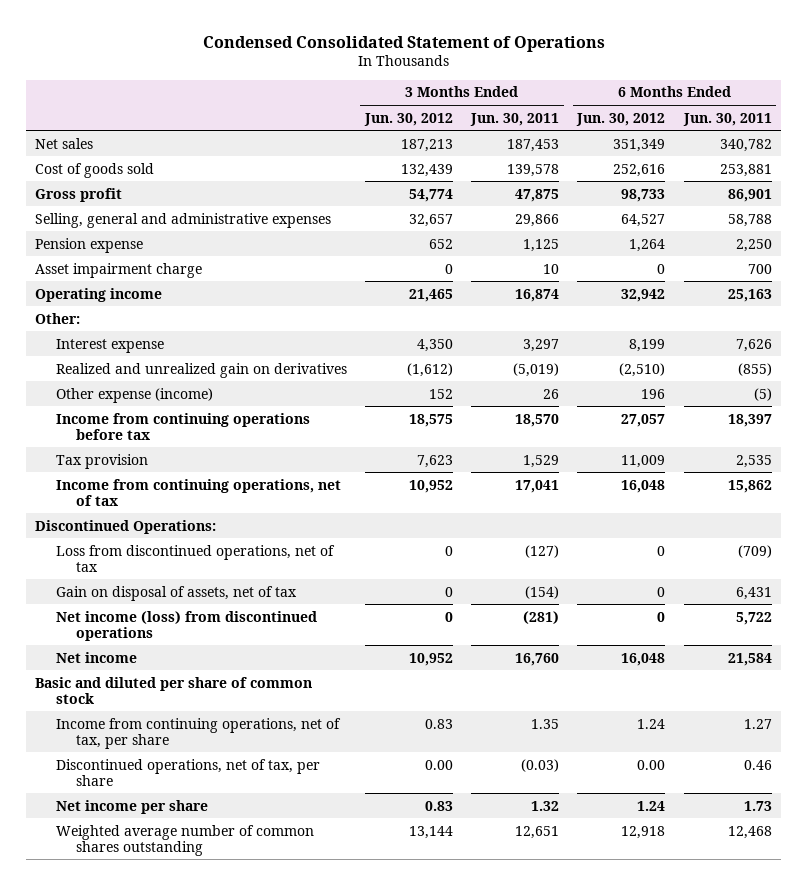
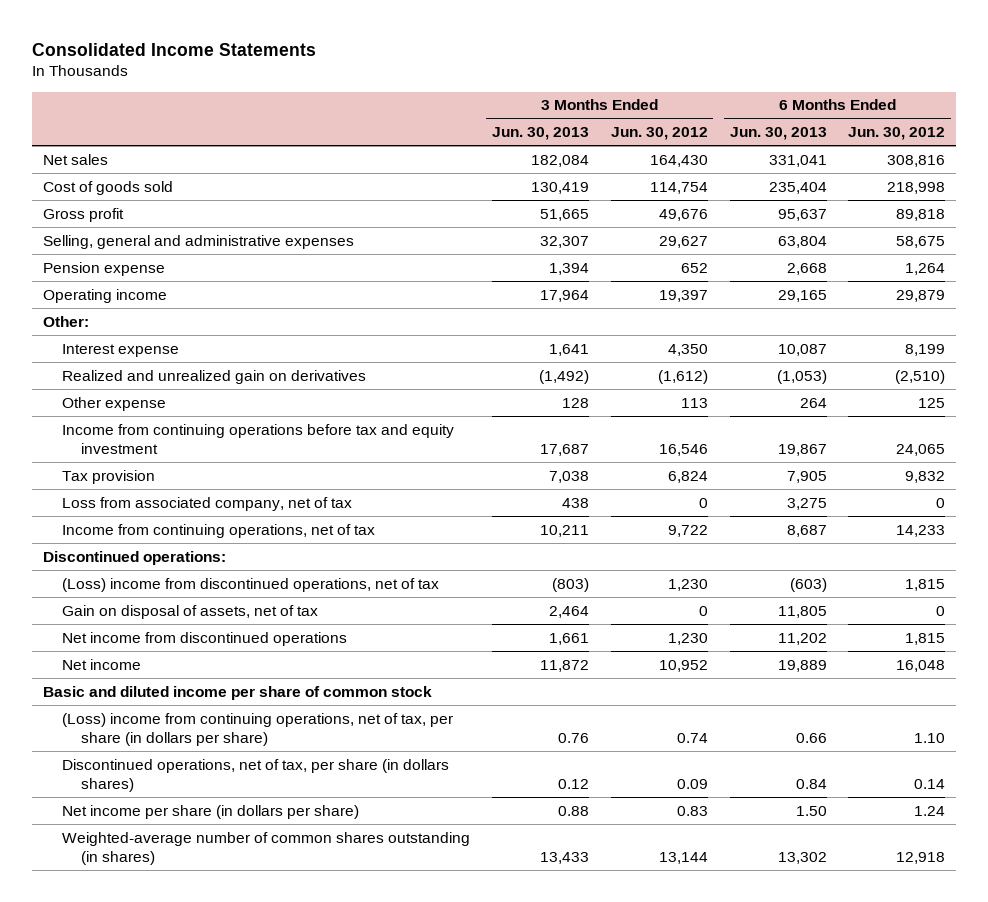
- Condensed Consolidated Statement of Operations
+ Consolidated Income Statements
- | 3 Months Ended Jun. 30, 2012 | 3 Months Ended Jun. 30, 2011 | 6 Months Ended Jun. 30, 2012 | 6 Months Ended Jun. 30, 2011
+ | 3 Months Ended Jun. 30, 2013 | 3 Months Ended Jun. 30, 2012 | 6 Months Ended Jun. 30, 2013 | 6 Months Ended Jun. 30, 2012
- Net sales | 187,213 | 187,453 | 351,349 | 340,782
- Cost of goods sold | 132,439 | 139,578 | 252,616 | 253,881
- Gross profit | 54,774 | 47,875 | 98,733 | 86,901
- Selling, general and administrative expenses | 32,657 | 29,866 | 64,527 | 58,788
+ Net sales | 182,084 | 164,430 | 331,041 | 308,816
+ Cost of goods sold | 130,419 | 114,754 | 235,404 | 218,998
+ Gross profit | 51,665 | 49,676 | 95,637 | 89,818
+ Selling, general and administrative expenses | 32,307 | 29,627 | 63,804 | 58,675
- Asset impairment charge | 0 | 10 | 0 | 700
- Operating income | 21,465 | 16,874 | 32,942 | 25,163
+ Operating income | 17,964 | 19,397 | 29,165 | 29,879
- Other expense (income) | 152 | 26 | 196 | (5)
- Income from continuing operations before tax | 18,575 | 18,570 | 27,057 | 18,397
- Tax provision | 7,623 | 1,529 | 11,009 | 2,535
- Income from continuing operations, net of tax | 10,952 | 17,041 | 16,048 | 15,862
- Discontinued Operations:
- Loss from discontinued operations, net of tax | 0 | (127) | 0 | (709)
+ Other expense | 128 | 113 | 264 | 125
+ Income from continuing operations before tax and equity investment | 17,687 | 16,546 | 19,867 | 24,065
+ Tax provision | 7,038 | 6,824 | 7,905 | 9,832
+ Loss from associated company, net of tax | 438 | 0 | 3,275 | 0
+ Income from continuing operations, net of tax | 10,211 | 9,722 | 8,687 | 14,233
+ Discontinued operations:
+ (Loss) income from discontinued operations, net of tax | (803) | 1,230 | (603) | 1,815
- Net income (loss) from discontinued operations | 0 | (281) | 0 | 5,722
+ Net income from discontinued operations | 1,661 | 1,230 | 11,202 | 1,815
- Basic and diluted per share of common stock
- Income from continuing operations, net of tax, per share | 0.83 | 1.35 | 1.24 | 1.27
- Discontinued operations, net of tax, per share | 0.00 | (0.03) | 0.00 | 0.46
- Net income per share | 0.83 | 1.32 | 1.24 | 1.73
- Weighted average number of common shares outstanding | 13,144 | 12,651 | 12,918 | 12,468
+ Basic and diluted income per share of common stock
+ (Loss) income from continuing operations, net of tax, per share (in dollars per share) | 0.76 | 0.74 | 0.66 | 1.10
+ Discontinued operations, net of tax, per share (in dollars shares) | 0.12 | 0.09 | 0.84 | 0.14
+ Net income per share (in dollars per share) | 0.88 | 0.83 | 1.50 | 1.24
+ Weighted-average number of common shares outstanding (in shares) | 13,433 | 13,144 | 13,302 | 12,918

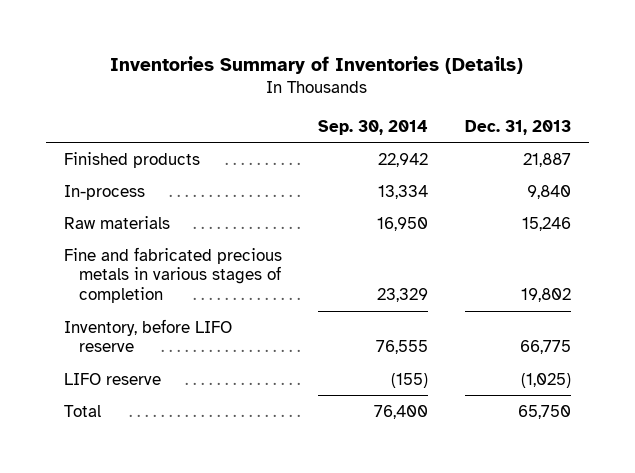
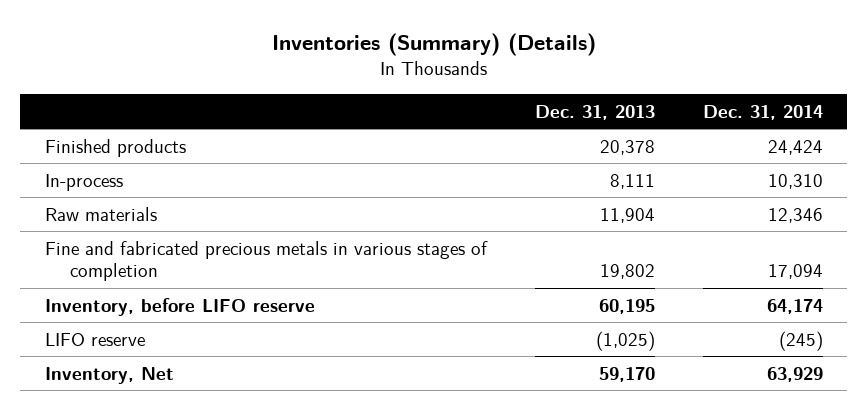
- Inventories Summary of Inventories (Details)
+ Inventories (Summary) (Details)
- | Sep. 30, 2014 | Dec. 31, 2013
+ | Dec. 31, 2013 | Dec. 31, 2014
- Finished products | 22,942 | 21,887
- In-process | 13,334 | 9,840
- Raw materials | 16,950 | 15,246
+ Finished products | 20,378 | 24,424
+ In-process | 8,111 | 10,310
+ Raw materials | 11,904 | 12,346
- Inventory, before LIFO reserve | 76,555 | 66,775
+ Inventory, before LIFO reserve | 60,195 | 64,174
- Total | 76,400 | 65,750
+ Inventory, Net | 59,170 | 63,929

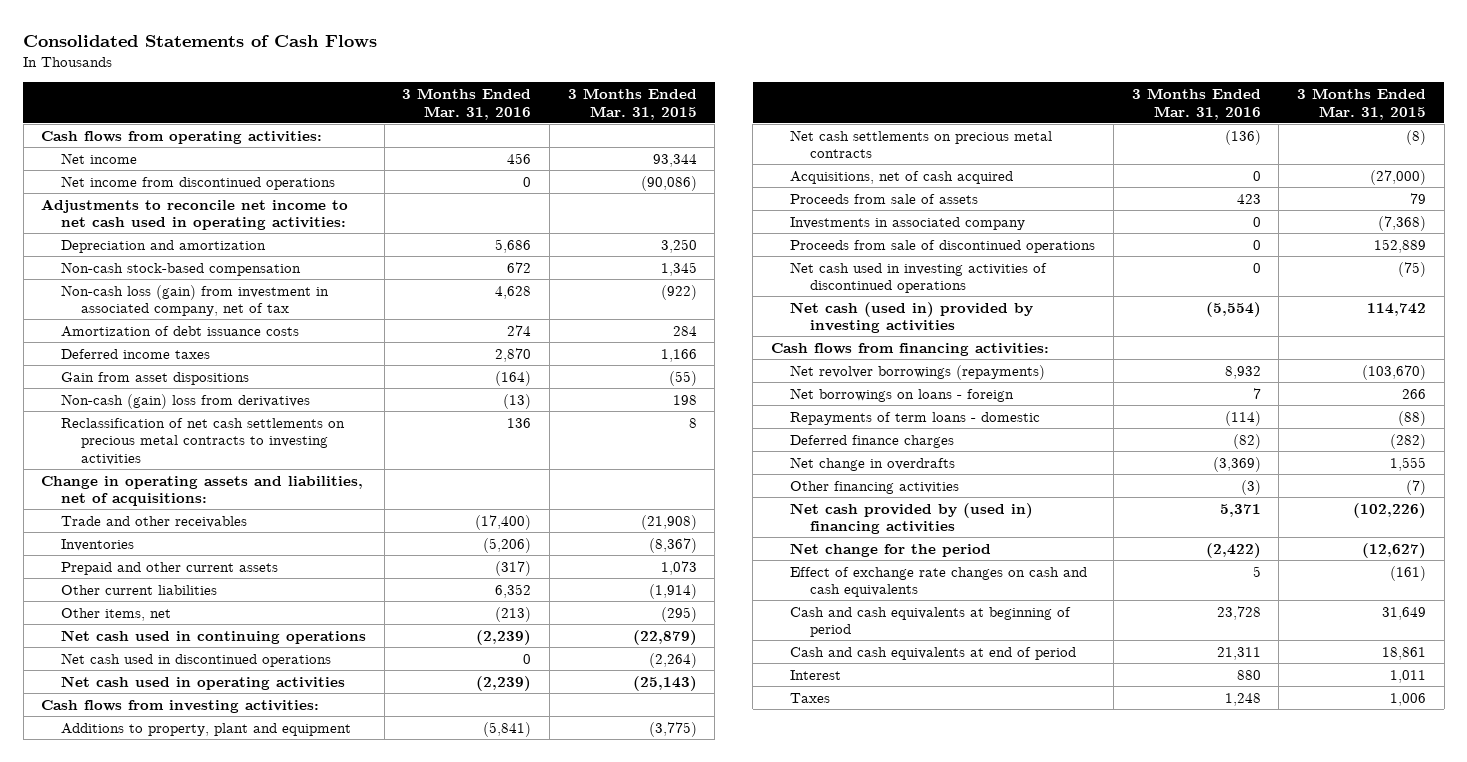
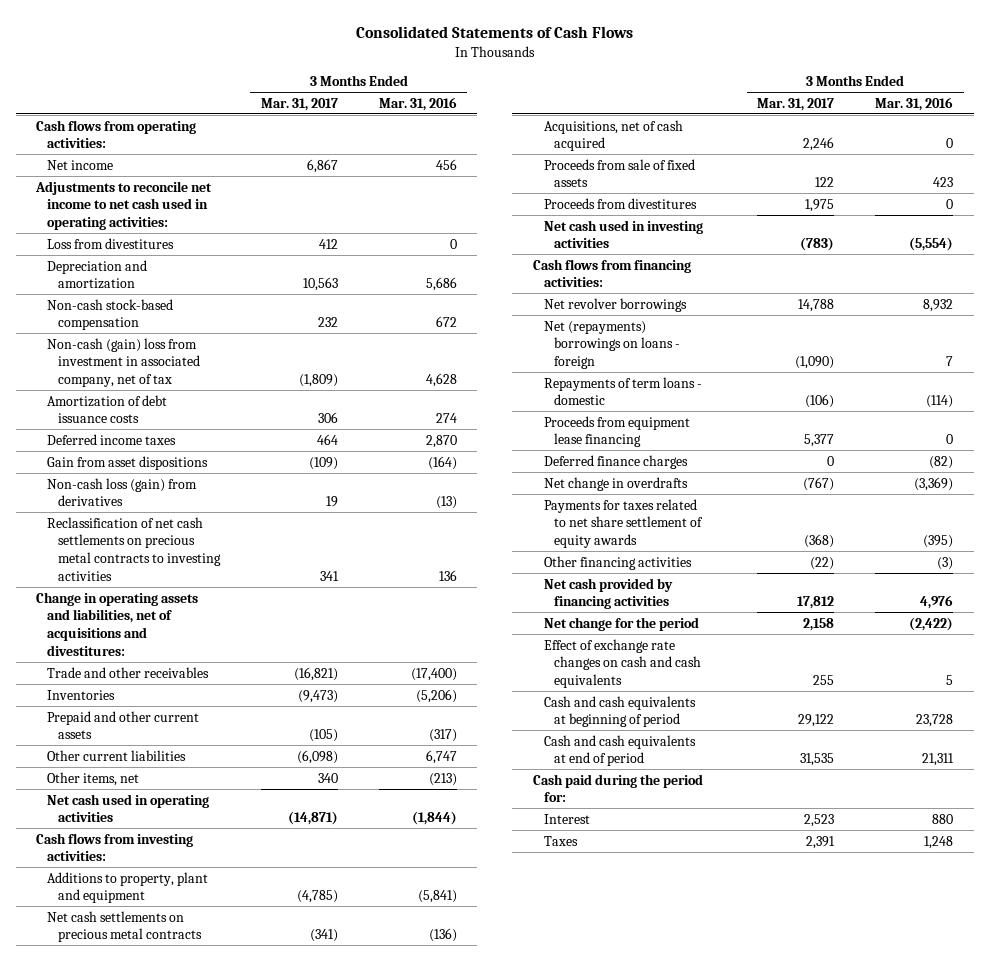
- | 3 Months Ended Mar. 31, 2016 | 3 Months Ended Mar. 31, 2015
+ | 3 Months Ended Mar. 31, 2017 | 3 Months Ended Mar. 31, 2016
- Net income from discontinued operations | 0 | (90,086)
+ Loss from divestitures | 412 | 0
- Non-cash loss (gain) from investment in associated company, net of tax | 4,628 | (922)
+ Non-cash (gain) loss from investment in associated company, net of tax | (1,809) | 4,628
- Non-cash (gain) loss from derivatives | (13) | 198
+ Non-cash loss (gain) from derivatives | 19 | (13)
- Change in operating assets and liabilities, net of acquisitions:
+ Change in operating assets and liabilities, net of acquisitions and divestitures:
- Other current liabilities | 6,352 | (1,914)
+ Other current liabilities | (6,098) | 6,747
- Net cash used in continuing operations | (2,239) | (22,879)
- Net cash used in discontinued operations | 0 | (2,264)
- Net cash used in operating activities | (2,239) | (25,143)
+ Net cash used in operating activities | (14,871) | (1,844)
- Proceeds from sale of assets | 423 | 79
- Investments in associated company | 0 | (7,368)
- Proceeds from sale of discontinued operations | 0 | 152,889
- Net cash used in investing activities of discontinued operations | 0 | (75)
- Net cash (used in) provided by investing activities | (5,554) | 114,742
+ Proceeds from sale of fixed assets | 122 | 423
+ Proceeds from divestitures | 1,975 | 0
+ Net cash used in investing activities | (783) | (5,554)
- Net revolver borrowings (repayments) | 8,932 | (103,670)
- Net borrowings on loans - foreign | 7 | 266
+ Net revolver borrowings | 14,788 | 8,932
+ Net (repayments) borrowings on loans - foreign | (1,090) | 7
+ Proceeds from equipment lease financing | 5,377 | 0
+ Payments for taxes related to net share settlement of equity awards | (368) | (395)
- Net cash provided by (used in) financing activities | 5,371 | (102,226)
+ Net cash provided by financing activities | 17,812 | 4,976
+ Cash paid during the period for:

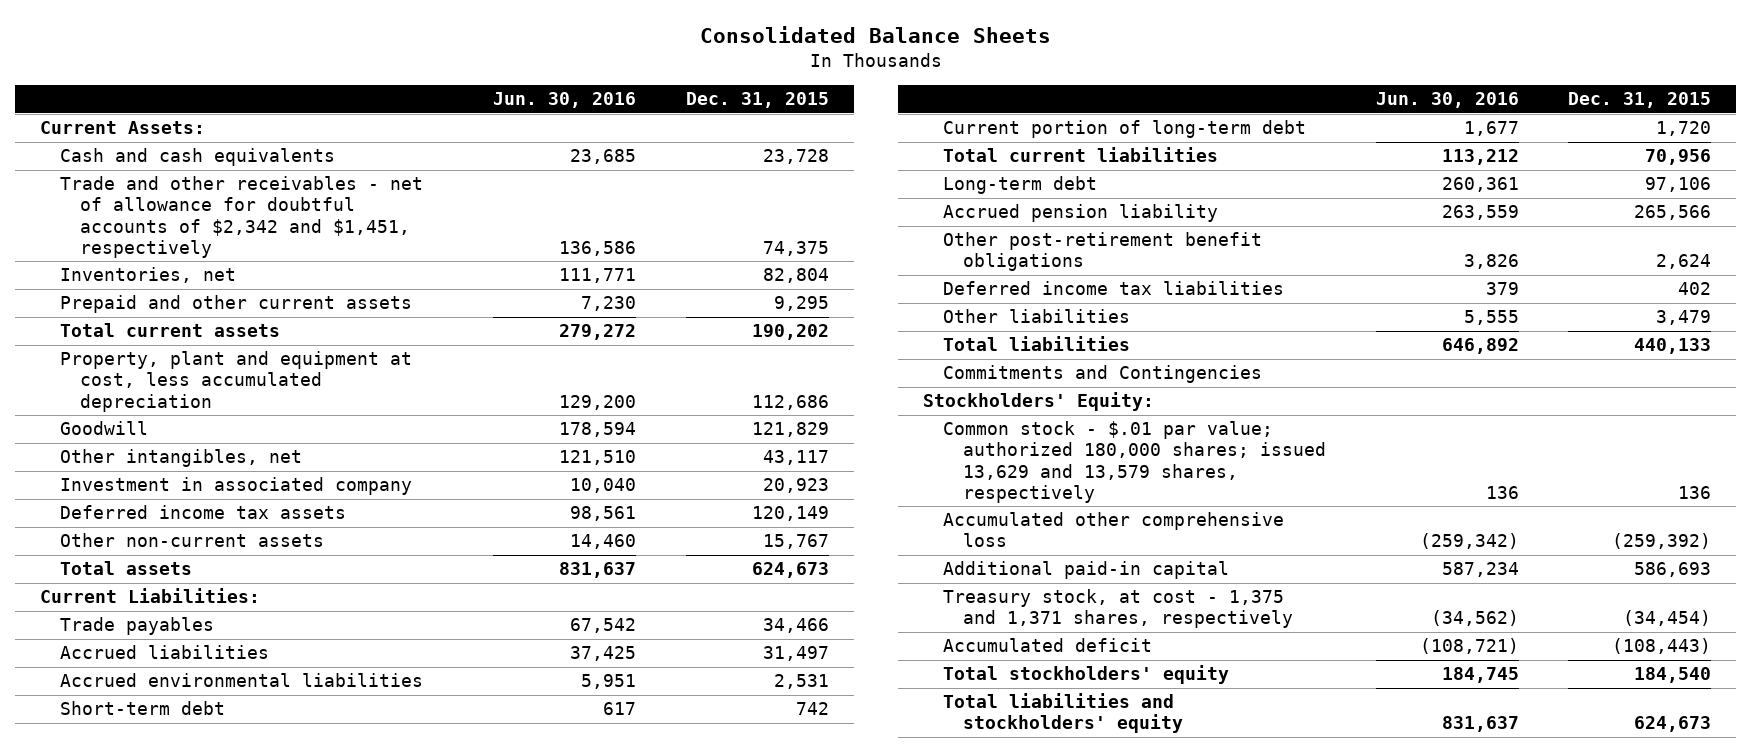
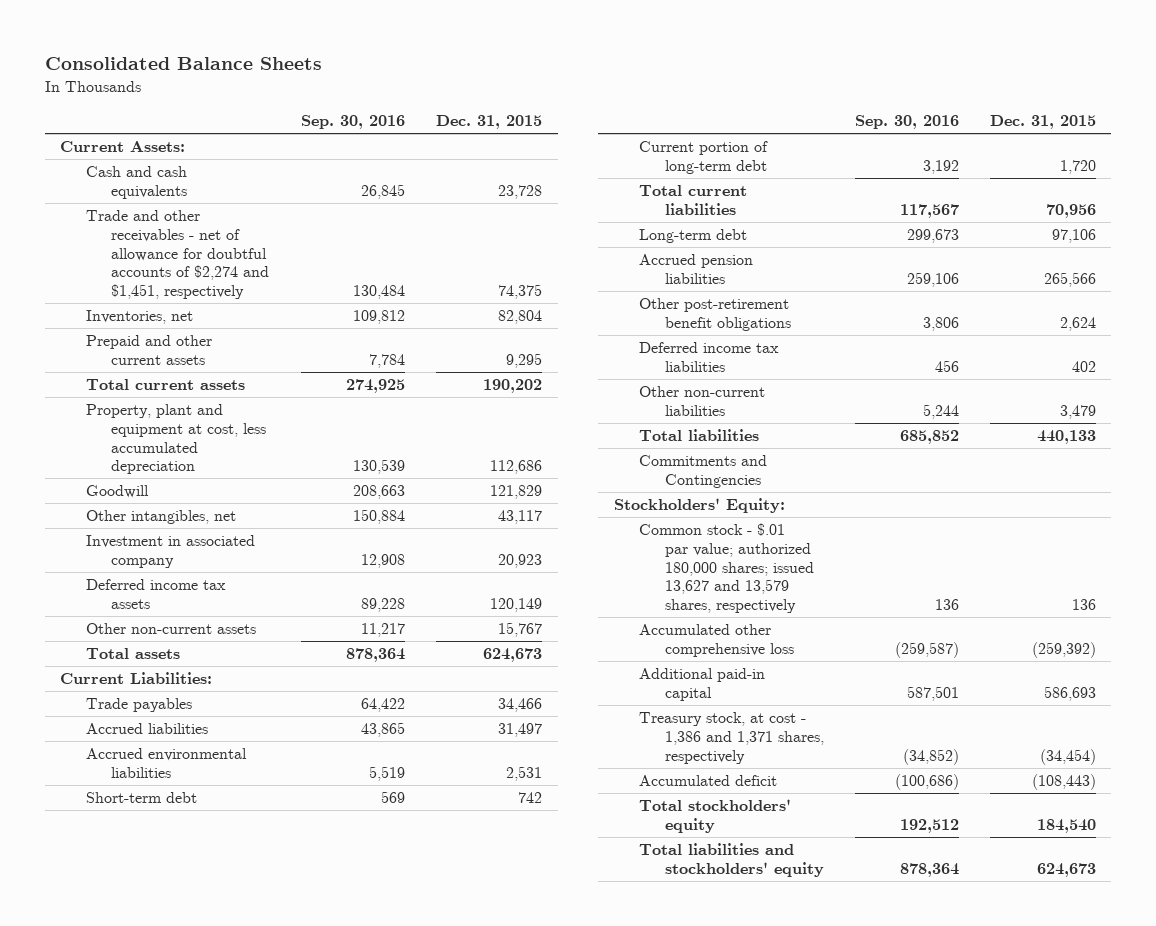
- | Jun. 30, 2016 | Dec. 31, 2015
+ | Sep. 30, 2016 | Dec. 31, 2015
- Trade and other receivables - net of allowance for doubtful accounts of $2,342 and $1,451, respectively | 136,586 | 74,375
+ Trade and other receivables - net of allowance for doubtful accounts of $2,274 and $1,451, respectively | 130,484 | 74,375
- Accrued pension liability | 263,559 | 265,566
+ Accrued pension liabilities | 259,106 | 265,566
- Other liabilities | 5,555 | 3,479
+ Other non-current liabilities | 5,244 | 3,479
- Common stock - $.01 par value; authorized 180,000 shares; issued 13,629 and 13,579 shares, respectively | 136 | 136
+ Common stock - $.01 par value; authorized 180,000 shares; issued 13,627 and 13,579 shares, respectively | 136 | 136
- Treasury stock, at cost - 1,375 and 1,371 shares, respectively | (34,562) | (34,454)
+ Treasury stock, at cost - 1,386 and 1,371 shares, respectively | (34,852) | (34,454)

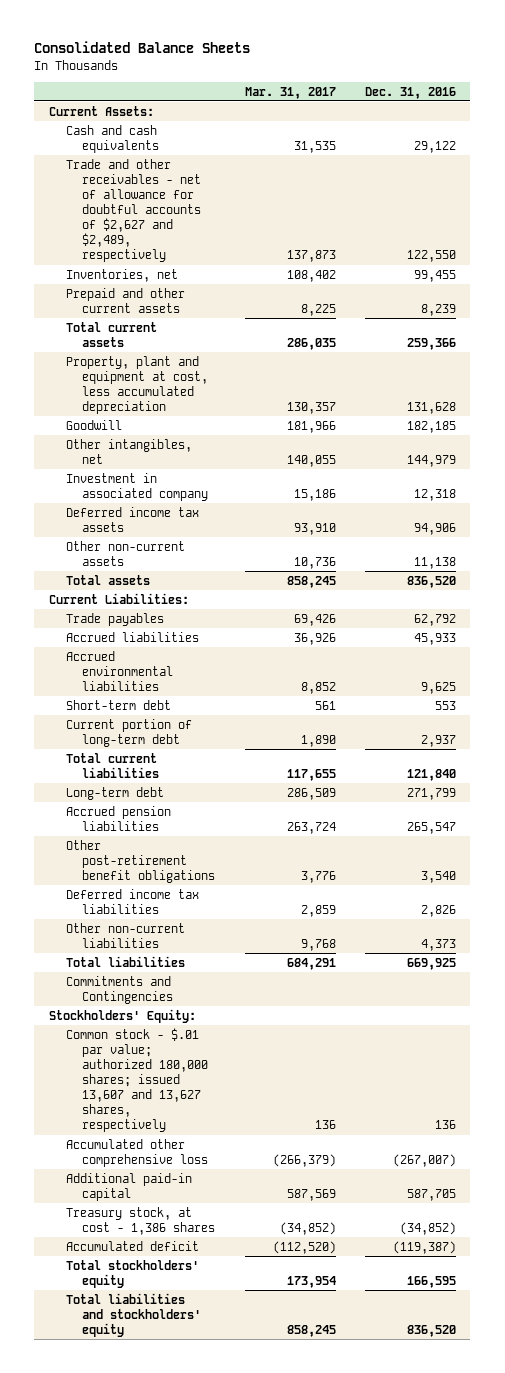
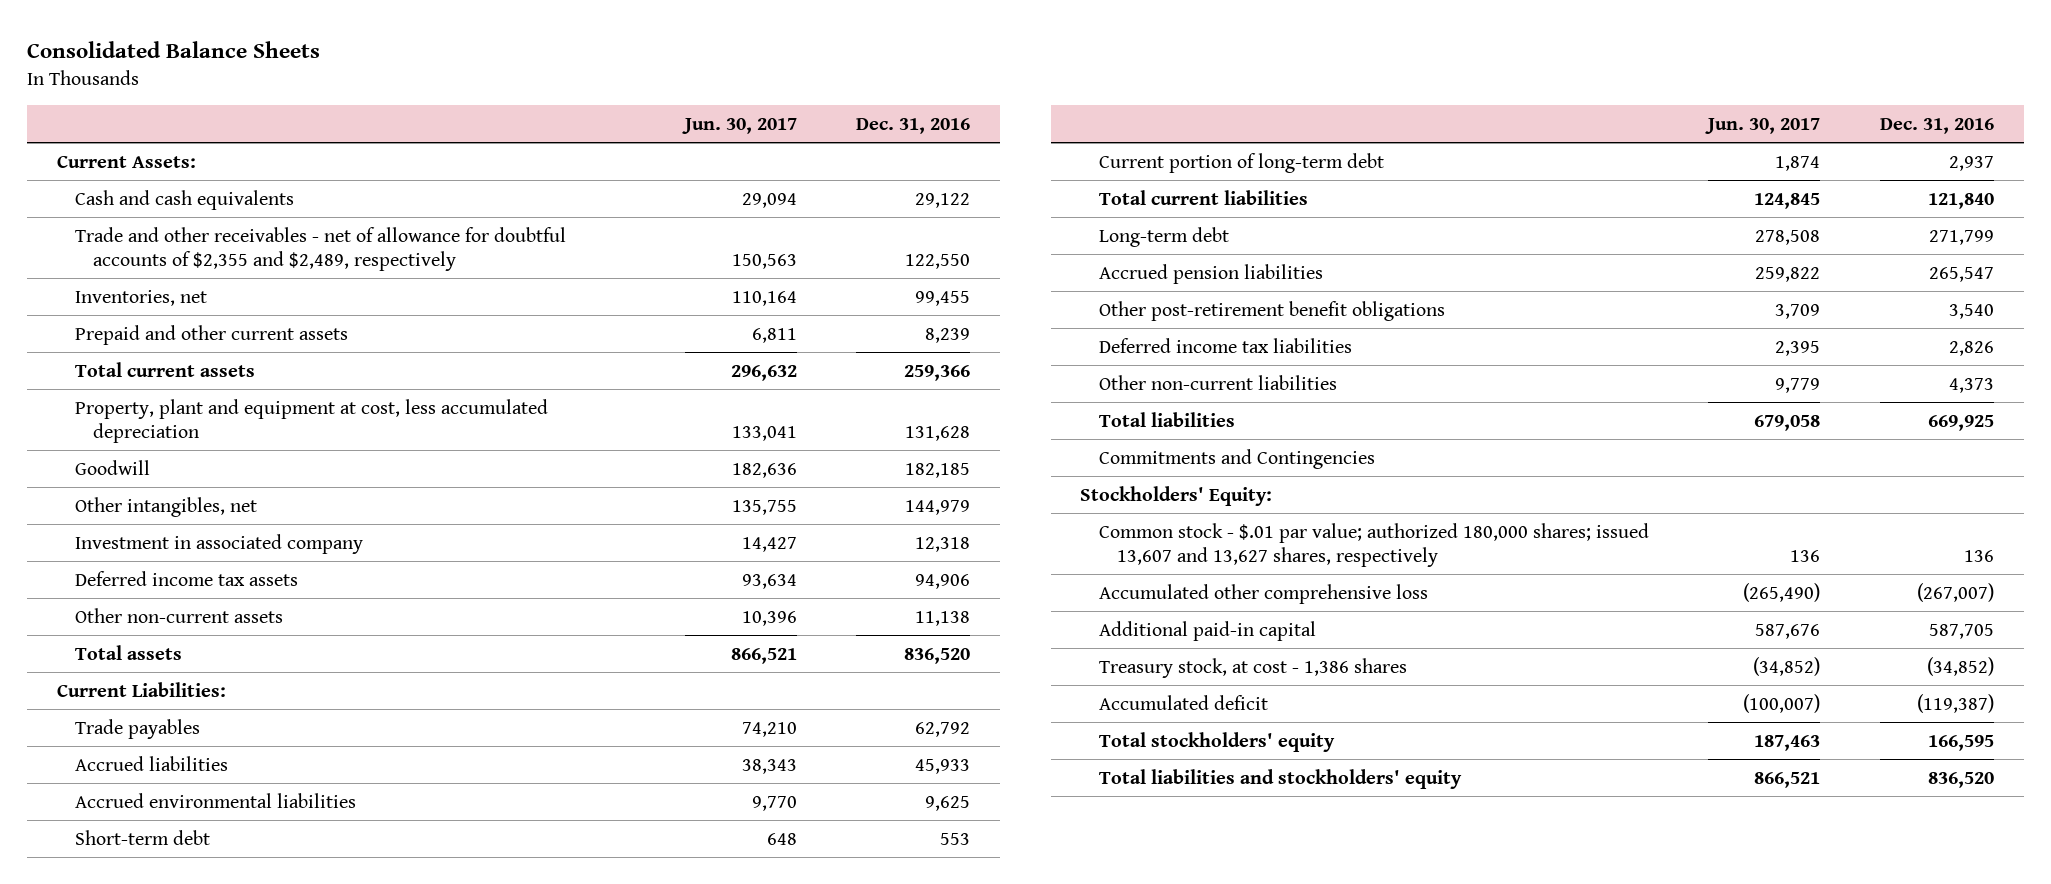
- | Mar. 31, 2017 | Dec. 31, 2016
+ | Jun. 30, 2017 | Dec. 31, 2016
- Trade and other receivables - net of allowance for doubtful accounts of $2,627 and $2,489, respectively | 137,873 | 122,550
+ Trade and other receivables - net of allowance for doubtful accounts of $2,355 and $2,489, respectively | 150,563 | 122,550

